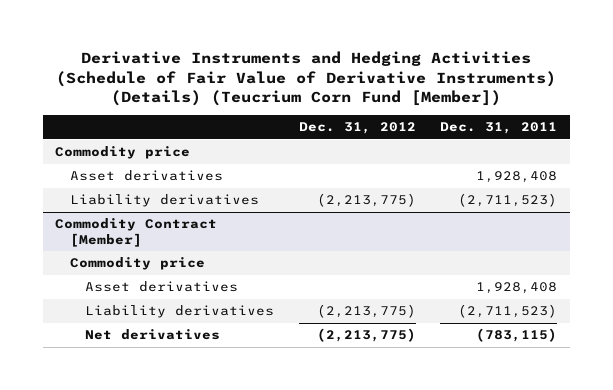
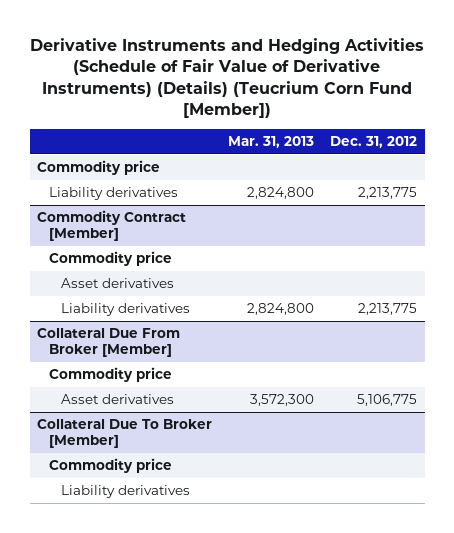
- | Dec. 31, 2012 | Dec. 31, 2011
+ | Mar. 31, 2013 | Dec. 31, 2012
- Asset derivatives | | 1,928,408
- Liability derivatives | (2,213,775) | (2,711,523)
+ Liability derivatives | 2,824,800 | 2,213,775
@ Commodity Contract [Member]
- Liability derivatives | (2,213,775) | (2,711,523)
- Net derivatives | (2,213,775) | (783,115)
+ Liability derivatives | 2,824,800 | 2,213,775
+ Collateral Due From Broker [Member]
+ Commodity price
+ Asset derivatives | 3,572,300 | 5,106,775
+ Collateral Due To Broker [Member]
+ Commodity price
+ Liability derivatives

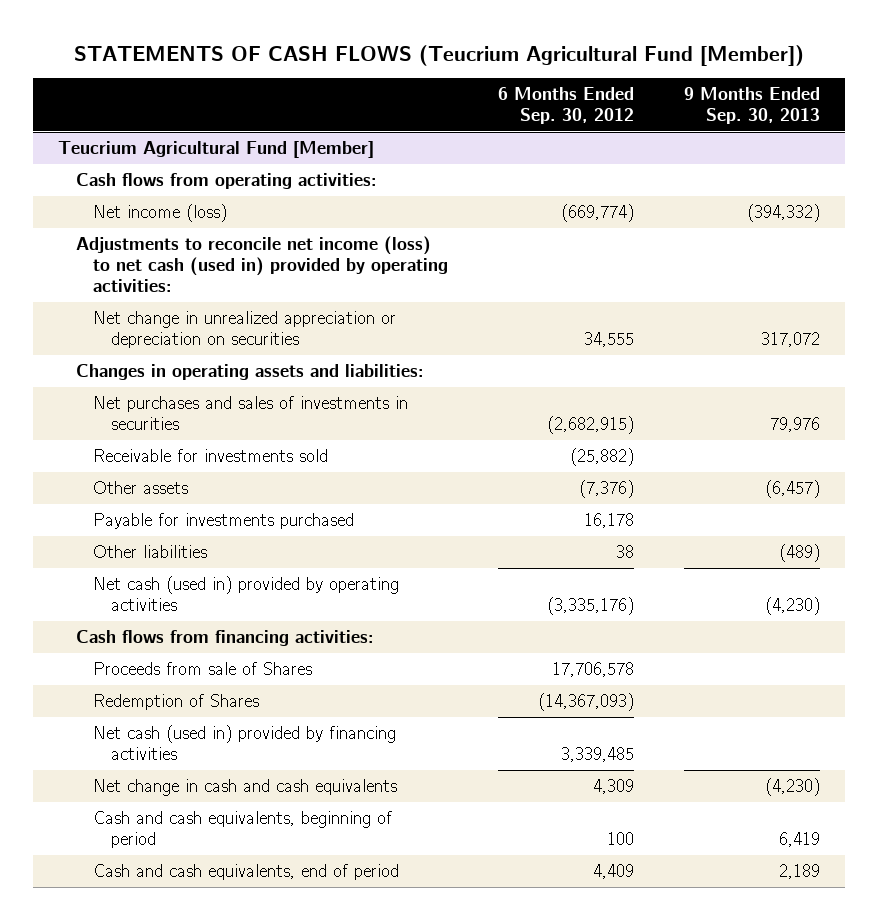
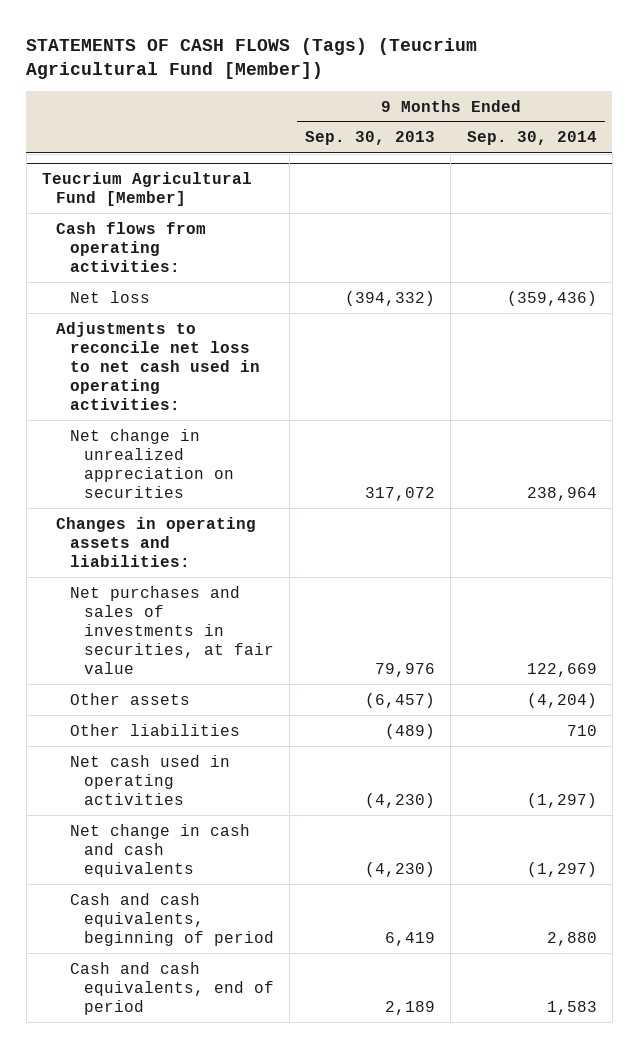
- STATEMENTS OF CASH FLOWS (Teucrium Agricultural Fund [Member])
+ STATEMENTS OF CASH FLOWS (Tags) (Teucrium Agricultural Fund [Member])
- | 6 Months Ended Sep. 30, 2012 | 9 Months Ended Sep. 30, 2013
+ | 9 Months Ended Sep. 30, 2013 | 9 Months Ended Sep. 30, 2014
@ Teucrium Agricultural Fund [Member]
- Net income (loss) | (669,774) | (394,332)
- Adjustments to reconcile net income (loss) to net cash (used in) provided by operating activities:
- Net change in unrealized appreciation or depreciation on securities | 34,555 | 317,072
+ Net loss | (394,332) | (359,436)
+ Adjustments to reconcile net loss to net cash used in operating activities:
+ Net change in unrealized appreciation on securities | 317,072 | 238,964
- Net purchases and sales of investments in securities | (2,682,915) | 79,976
- Receivable for investments sold | (25,882) |
+ Net purchases and sales of investments in securities, at fair value | 79,976 | 122,669
- Payable for investments purchased | 16,178 |
- Net cash (used in) provided by operating activities | (3,335,176) | (4,230)
- Cash flows from financing activities:
- Proceeds from sale of Shares | 17,706,578 |
- Redemption of Shares | (14,367,093) |
- Net cash (used in) provided by financing activities | 3,339,485 |
+ Net cash used in operating activities | (4,230) | (1,297)

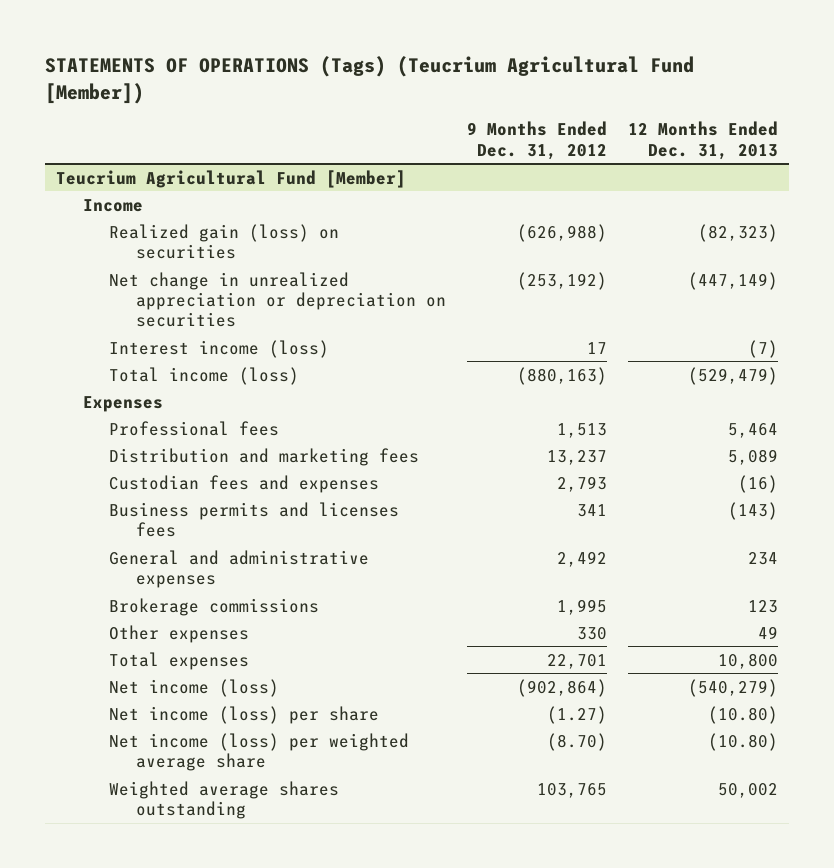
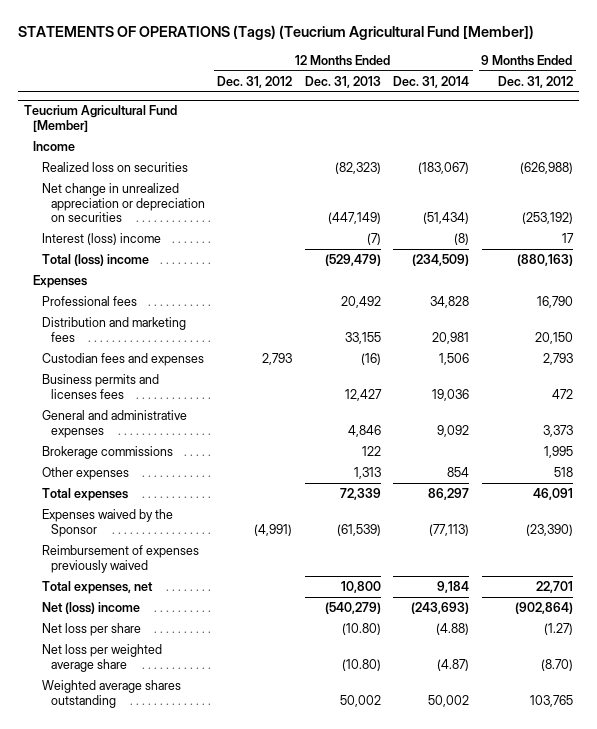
- | 9 Months Ended Dec. 31, 2012 | 12 Months Ended Dec. 31, 2013
+ | 12 Months Ended Dec. 31, 2012 | 12 Months Ended Dec. 31, 2013 | 12 Months Ended Dec. 31, 2014 | 9 Months Ended Dec. 31, 2012
@ Teucrium Agricultural Fund [Member]
- Realized gain (loss) on securities | (626,988) | (82,323)
+ Realized loss on securities | | (82,323) | (183,067) | (626,988)
- Interest income (loss) | 17 | (7)
- Total income (loss) | (880,163) | (529,479)
+ Interest (loss) income | | (7) | (8) | 17
+ Total (loss) income | | (529,479) | (234,509) | (880,163)
- Professional fees | 1,513 | 5,464
- Distribution and marketing fees | 13,237 | 5,089
+ Professional fees | | 20,492 | 34,828 | 16,790
+ Distribution and marketing fees | | 33,155 | 20,981 | 20,150
- Business permits and licenses fees | 341 | (143)
- General and administrative expenses | 2,492 | 234
- Brokerage commissions | 1,995 | 123
- Other expenses | 330 | 49
- Total expenses | 22,701 | 10,800
- Net income (loss) | (902,864) | (540,279)
- Net income (loss) per share | (1.27) | (10.80)
- Net income (loss) per weighted average share | (8.70) | (10.80)
+ Business permits and licenses fees | | 12,427 | 19,036 | 472
+ General and administrative expenses | | 4,846 | 9,092 | 3,373
+ Brokerage commissions | | 122 | | 1,995
+ Other expenses | | 1,313 | 854 | 518
+ Total expenses | | 72,339 | 86,297 | 46,091
+ Expenses waived by the Sponsor | (4,991) | (61,539) | (77,113) | (23,390)
+ Reimbursement of expenses previously waived
+ Total expenses, net | | 10,800 | 9,184 | 22,701
+ Net (loss) income | | (540,279) | (243,693) | (902,864)
+ Net loss per share | | (10.80) | (4.88) | (1.27)
+ Net loss per weighted average share | | (10.80) | (4.87) | (8.70)

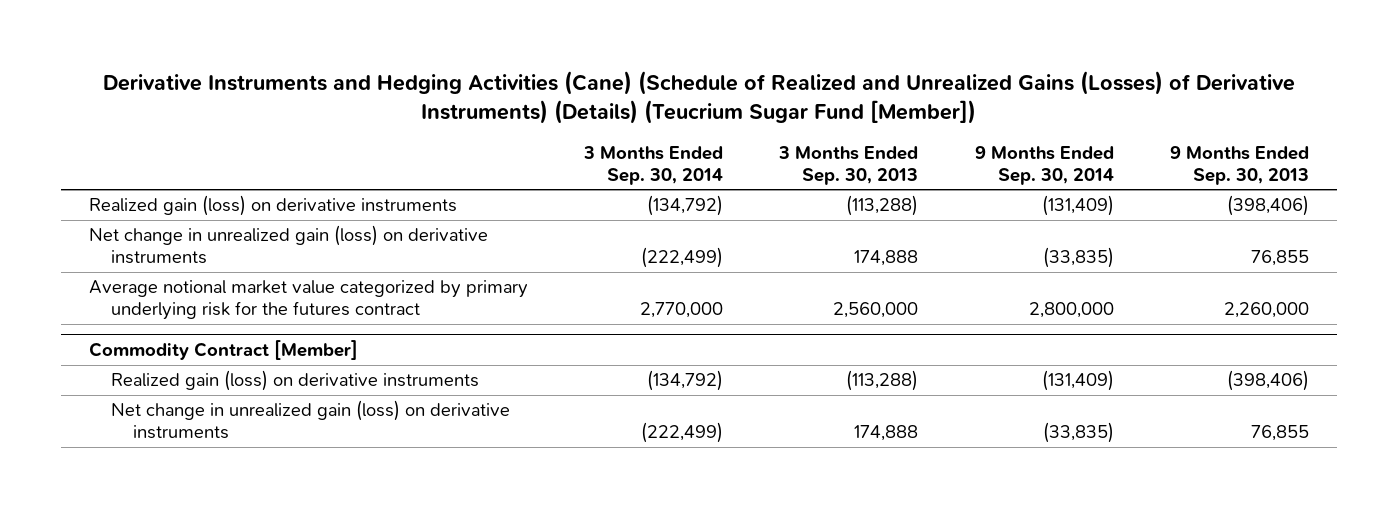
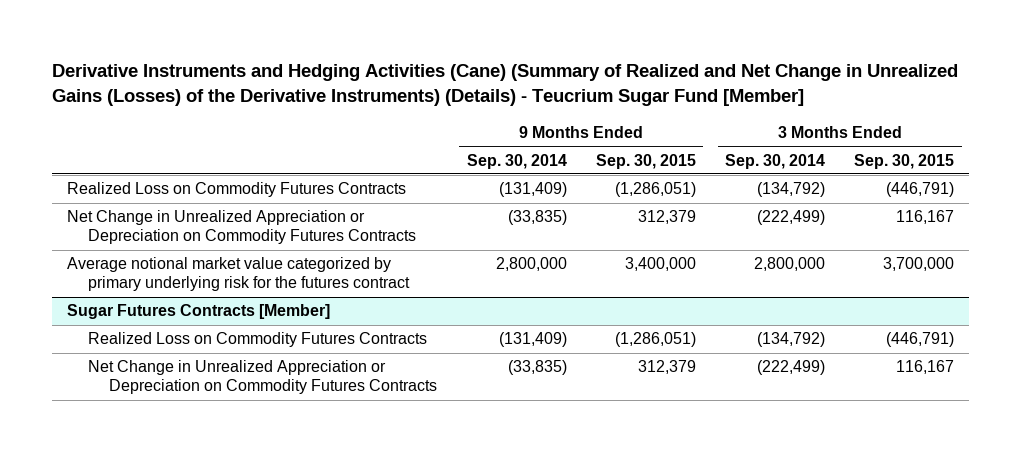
- Derivative Instruments and Hedging Activities (Cane) (Schedule of Realized and Unrealized Gains (Losses) of Derivative Instruments) (Details) (Teucrium Sugar Fund [Member])
+ Derivative Instruments and Hedging Activities (Cane) (Summary of Realized and Net Change in Unrealized Gains (Losses) of the Derivative Instruments) (Details) - Teucrium Sugar Fund [Member]
- | 3 Months Ended Sep. 30, 2014 | 3 Months Ended Sep. 30, 2013 | 9 Months Ended Sep. 30, 2014 | 9 Months Ended Sep. 30, 2013
+ | 9 Months Ended Sep. 30, 2014 | 9 Months Ended Sep. 30, 2015 | 3 Months Ended Sep. 30, 2014 | 3 Months Ended Sep. 30, 2015
- Realized gain (loss) on derivative instruments | (134,792) | (113,288) | (131,409) | (398,406)
- Net change in unrealized gain (loss) on derivative instruments | (222,499) | 174,888 | (33,835) | 76,855
- Average notional market value categorized by primary underlying risk for the futures contract | 2,770,000 | 2,560,000 | 2,800,000 | 2,260,000
- Commodity Contract [Member]
- Realized gain (loss) on derivative instruments | (134,792) | (113,288) | (131,409) | (398,406)
- Net change in unrealized gain (loss) on derivative instruments | (222,499) | 174,888 | (33,835) | 76,855
+ Realized Loss on Commodity Futures Contracts | (131,409) | (1,286,051) | (134,792) | (446,791)
+ Net Change in Unrealized Appreciation or Depreciation on Commodity Futures Contracts | (33,835) | 312,379 | (222,499) | 116,167
+ Average notional market value categorized by primary underlying risk for the futures contract | 2,800,000 | 3,400,000 | 2,800,000 | 3,700,000
+ Sugar Futures Contracts [Member]
+ Realized Loss on Commodity Futures Contracts | (131,409) | (1,286,051) | (134,792) | (446,791)
+ Net Change in Unrealized Appreciation or Depreciation on Commodity Futures Contracts | (33,835) | 312,379 | (222,499) | 116,167

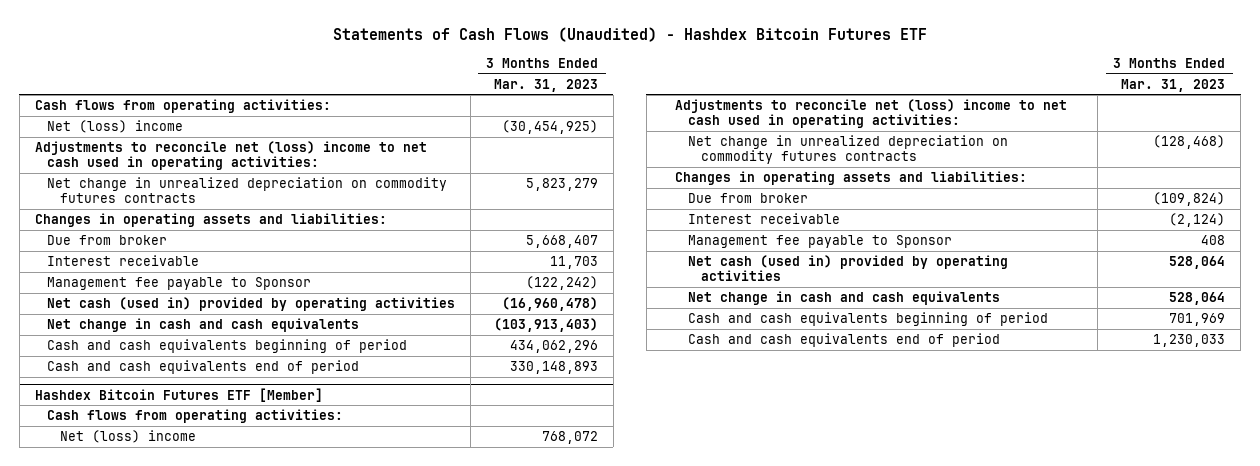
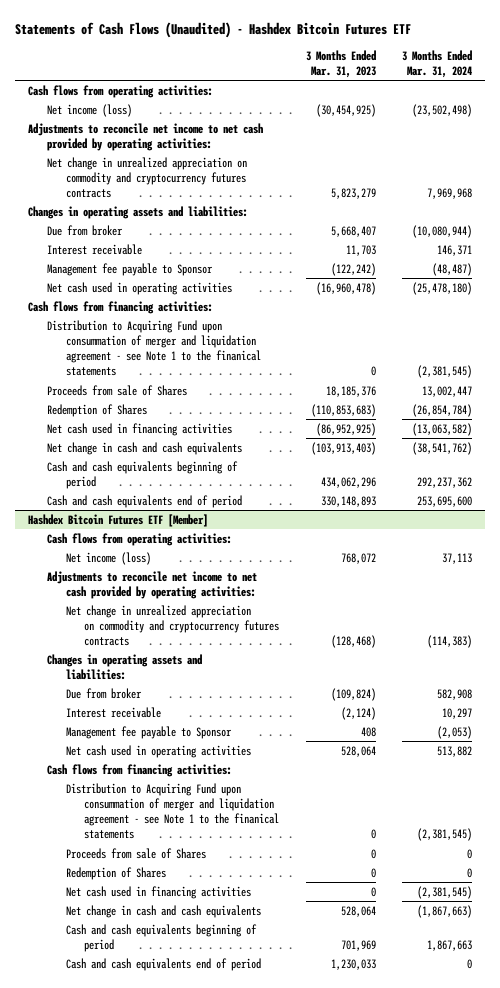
- | 3 Months Ended Mar. 31, 2023
+ | 3 Months Ended Mar. 31, 2023 | 3 Months Ended Mar. 31, 2024
- Net (loss) income | (30,454,925)
- Adjustments to reconcile net (loss) income to net cash used in operating activities:
- Net change in unrealized depreciation on commodity futures contracts | 5,823,279
+ Net income (loss) | (30,454,925) | (23,502,498)
+ Adjustments to reconcile net income to net cash provided by operating activities:
+ Net change in unrealized appreciation on commodity and cryptocurrency futures contracts | 5,823,279 | 7,969,968
- Net cash (used in) provided by operating activities | (16,960,478)
+ Net cash used in operating activities | (16,960,478) | (25,478,180)
+ Cash flows from financing activities:
+ Distribution to Acquiring Fund upon consummation of merger and liquidation agreement - see Note 1 to the finanical statements | 0 | (2,381,545)
+ Proceeds from sale of Shares | 18,185,376 | 13,002,447
+ Redemption of Shares | (110,853,683) | (26,854,784)
+ Net cash used in financing activities | (86,952,925) | (13,063,582)
@ Hashdex Bitcoin Futures ETF [Member]
- Net (loss) income | 768,072
- Adjustments to reconcile net (loss) income to net cash used in operating activities:
- Net change in unrealized depreciation on commodity futures contracts | (128,468)
+ Net income (loss) | 768,072 | 37,113
+ Adjustments to reconcile net income to net cash provided by operating activities:
+ Net change in unrealized appreciation on commodity and cryptocurrency futures contracts | (128,468) | (114,383)
- Net cash (used in) provided by operating activities | 528,064
+ Net cash used in operating activities | 528,064 | 513,882
+ Cash flows from financing activities:
+ Distribution to Acquiring Fund upon consummation of merger and liquidation agreement - see Note 1 to the finanical statements | 0 | (2,381,545)
+ Proceeds from sale of Shares | 0 | 0
+ Redemption of Shares | 0 | 0
+ Net cash used in financing activities | 0 | (2,381,545)

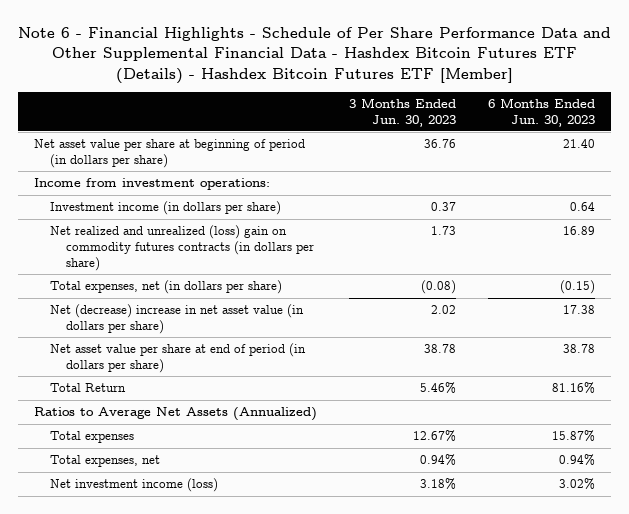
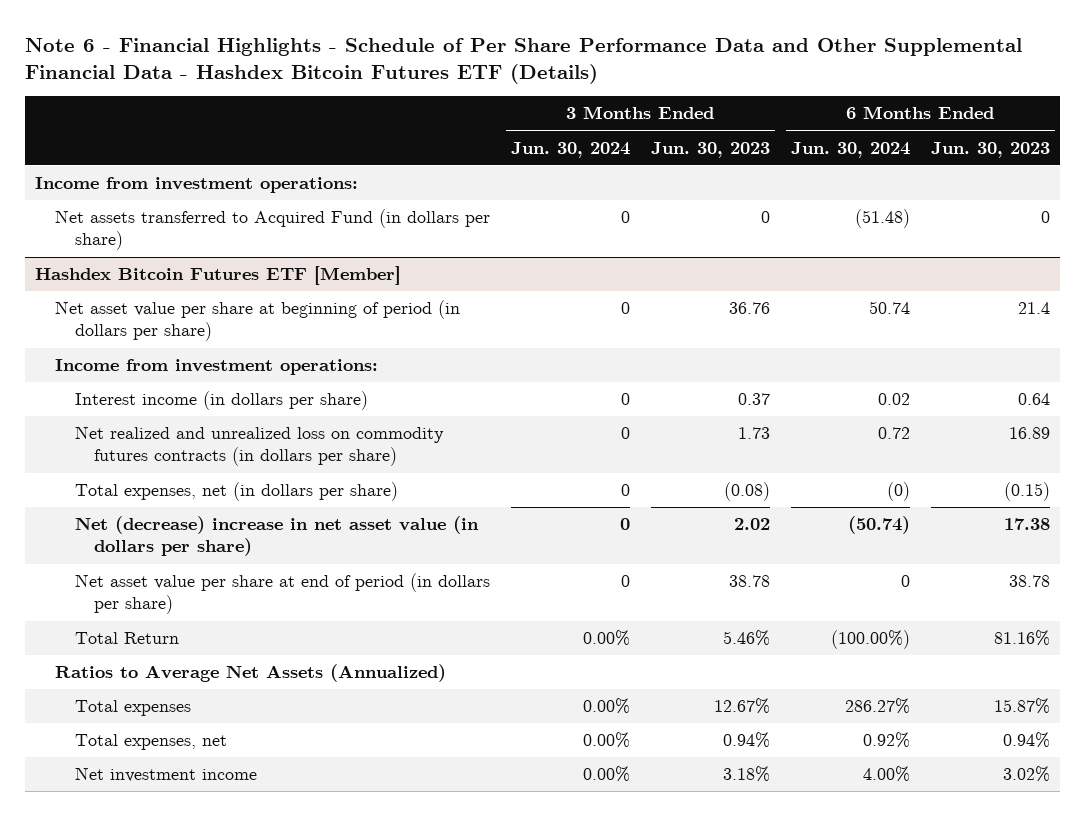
- Note 6 - Financial Highlights - Schedule of Per Share Performance Data and Other Supplemental Financial Data - Hashdex Bitcoin Futures ETF (Details) - Hashdex Bitcoin Futures ETF [Member]
+ Note 6 - Financial Highlights - Schedule of Per Share Performance Data and Other Supplemental Financial Data - Hashdex Bitcoin Futures ETF (Details)
- | 3 Months Ended Jun. 30, 2023 | 6 Months Ended Jun. 30, 2023
+ | 3 Months Ended Jun. 30, 2024 | 3 Months Ended Jun. 30, 2023 | 6 Months Ended Jun. 30, 2024 | 6 Months Ended Jun. 30, 2023
- Net asset value per share at beginning of period (in dollars per share) | 36.76 | 21.40
- Investment income (in dollars per share) | 0.37 | 0.64
- Net realized and unrealized (loss) gain on commodity futures contracts (in dollars per share) | 1.73 | 16.89
+ Net assets transferred to Acquired Fund (in dollars per share) | 0 | 0 | (51.48) | 0
+ Hashdex Bitcoin Futures ETF [Member]
+ Net asset value per share at beginning of period (in dollars per share) | 0 | 36.76 | 50.74 | 21.4
+ Income from investment operations:
+ Interest income (in dollars per share) | 0 | 0.37 | 0.02 | 0.64
+ Net realized and unrealized loss on commodity futures contracts (in dollars per share) | 0 | 1.73 | 0.72 | 16.89
- Net investment income (loss) | 3.18% | 3.02%
+ Net investment income | 0.00% | 3.18% | 4.00% | 3.02%

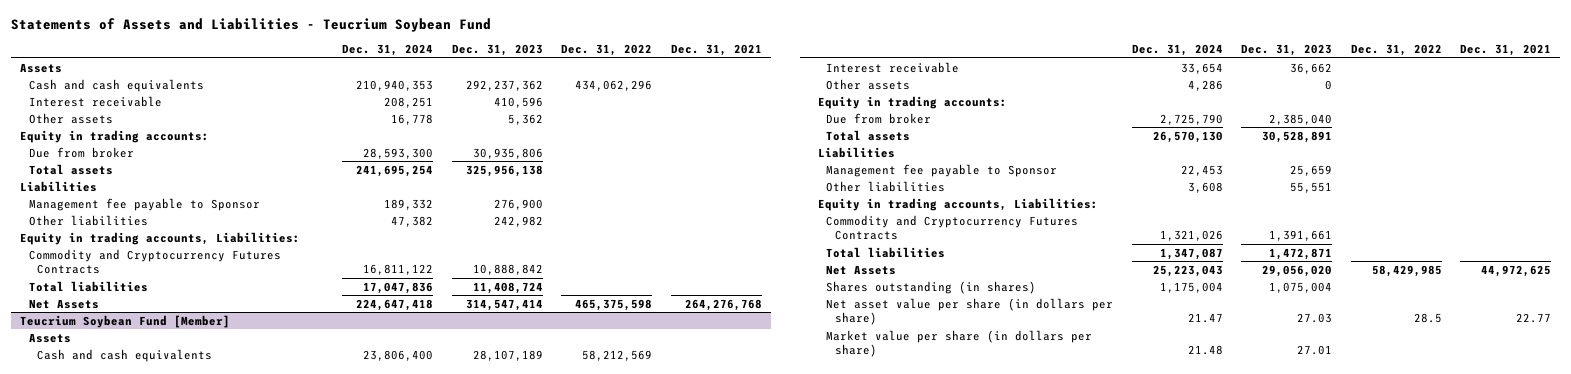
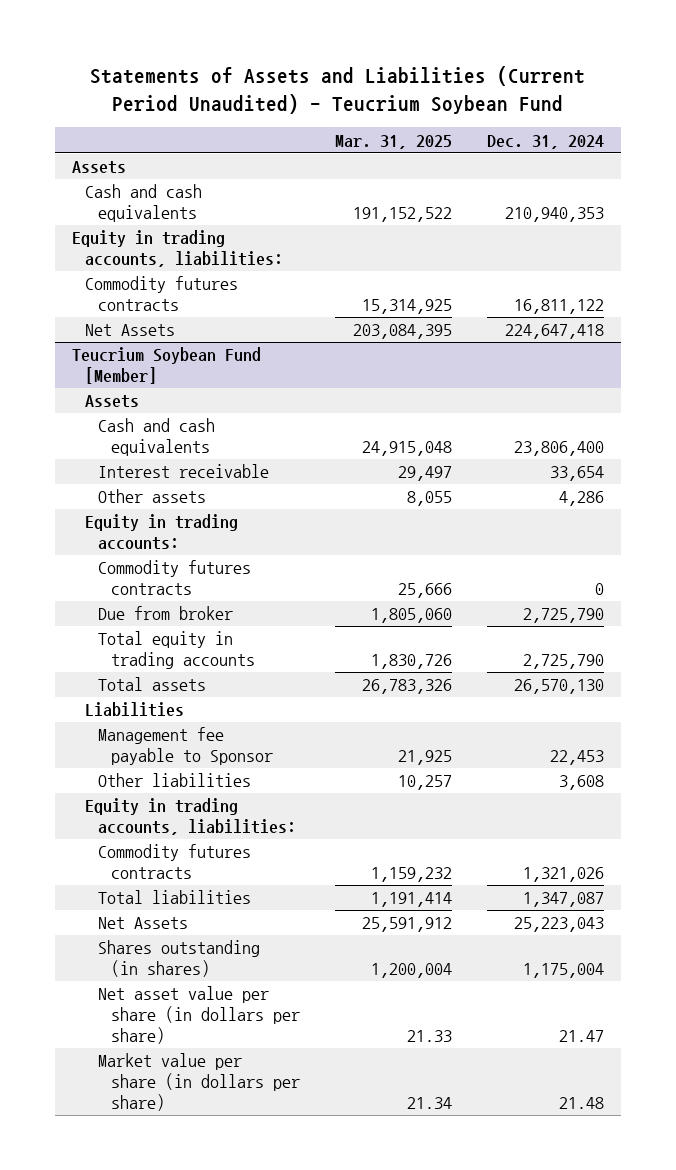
- Statements of Assets and Liabilities - Teucrium Soybean Fund
+ Statements of Assets and Liabilities (Current Period Unaudited) - Teucrium Soybean Fund
- | Dec. 31, 2024 | Dec. 31, 2023 | Dec. 31, 2022 | Dec. 31, 2021
+ | Mar. 31, 2025 | Dec. 31, 2024
- Interest receivable | 208,251 | 410,596 | |
- Other assets | 16,778 | 5,362 | |
- Equity in trading accounts:
- Due from broker | 28,593,300 | 30,935,806 | |
- Total assets | 241,695,254 | 325,956,138 | |
- Liabilities
- Management fee payable to Sponsor | 189,332 | 276,900 | |
- Other liabilities | 47,382 | 242,982 | |
- Equity in trading accounts, Liabilities:
- Commodity and Cryptocurrency Futures Contracts | 16,811,122 | 10,888,842 | |
- Total liabilities | 17,047,836 | 11,408,724 | |
+ Equity in trading accounts, liabilities:
+ Commodity futures contracts | 15,314,925 | 16,811,122
@ Teucrium Soybean Fund [Member]
+ Commodity futures contracts | 25,666 | 0
+ Total equity in trading accounts | 1,830,726 | 2,725,790
- Equity in trading accounts, Liabilities:
- Commodity and Cryptocurrency Futures Contracts | 1,321,026 | 1,391,661 | |
+ Equity in trading accounts, liabilities:
+ Commodity futures contracts | 1,159,232 | 1,321,026

